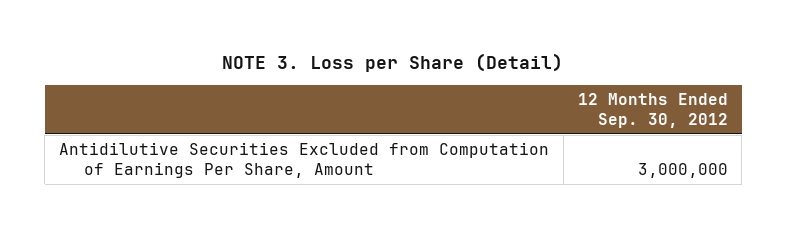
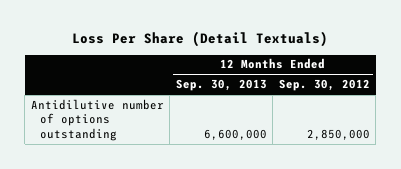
- NOTE 3. Loss per Share (Detail)
+ Loss Per Share (Detail Textuals)
- | 12 Months Ended Sep. 30, 2012
+ | 12 Months Ended Sep. 30, 2013 | 12 Months Ended Sep. 30, 2012
- Antidilutive Securities Excluded from Computation of Earnings Per Share, Amount | 3,000,000
+ Antidilutive number of options outstanding | 6,600,000 | 2,850,000

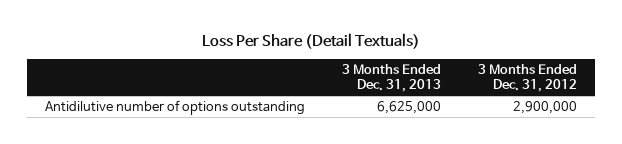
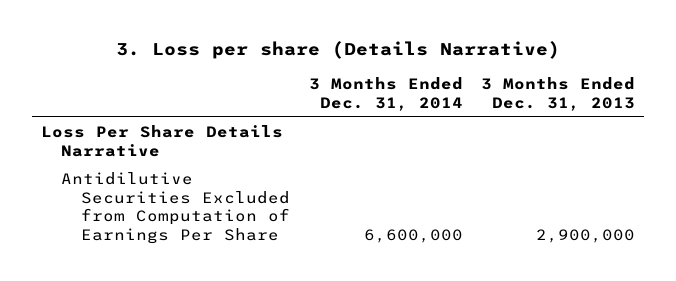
- Loss Per Share (Detail Textuals)
+ 3. Loss per share (Details Narrative)
- | 3 Months Ended Dec. 31, 2013 | 3 Months Ended Dec. 31, 2012
+ | 3 Months Ended Dec. 31, 2014 | 3 Months Ended Dec. 31, 2013
- Antidilutive number of options outstanding | 6,625,000 | 2,900,000
+ Loss Per Share Details Narrative
+ Antidilutive Securities Excluded from Computation of Earnings Per Share | 6,600,000 | 2,900,000

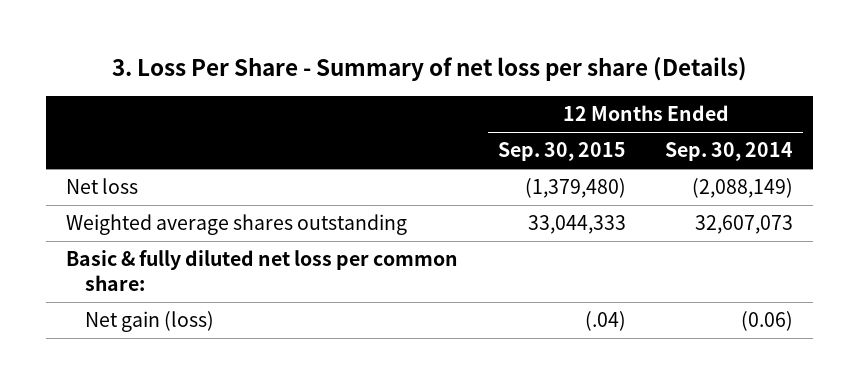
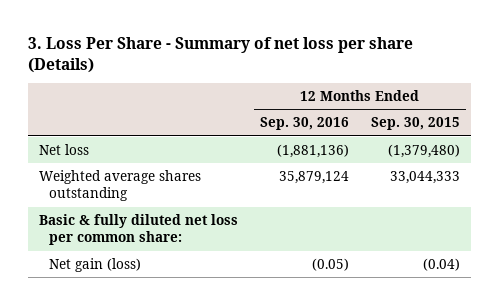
- | 12 Months Ended Sep. 30, 2015 | 12 Months Ended Sep. 30, 2014
+ | 12 Months Ended Sep. 30, 2016 | 12 Months Ended Sep. 30, 2015
- Net gain (loss) | (.04) | (0.06)
+ Net gain (loss) | (0.05) | (0.04)

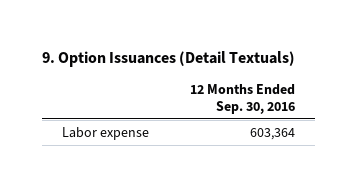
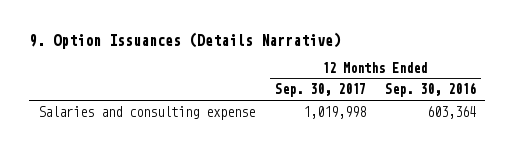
- 9. Option Issuances (Detail Textuals)
+ 9. Option Issuances (Details Narrative)
- | 12 Months Ended Sep. 30, 2016
+ | 12 Months Ended Sep. 30, 2017 | 12 Months Ended Sep. 30, 2016
- Labor expense | 603,364
+ Salaries and consulting expense | 1,019,998 | 603,364

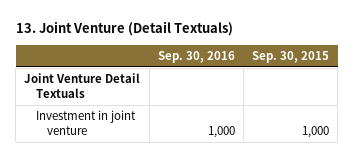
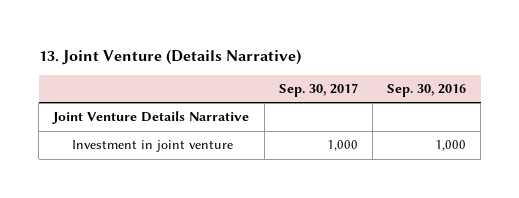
- 13. Joint Venture (Detail Textuals)
+ 13. Joint Venture (Details Narrative)
- | Sep. 30, 2016 | Sep. 30, 2015
+ | Sep. 30, 2017 | Sep. 30, 2016
- Joint Venture Detail Textuals
+ Joint Venture Details Narrative

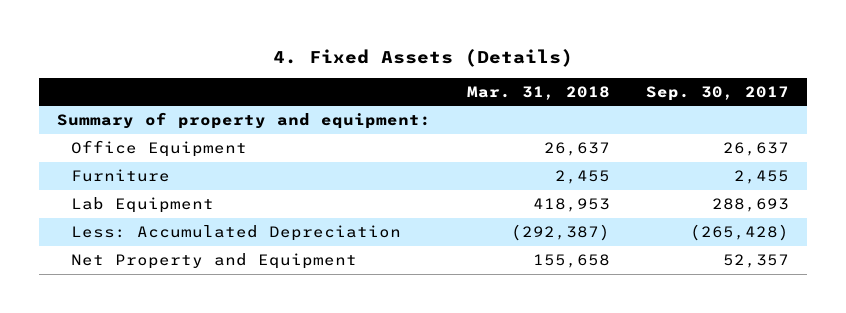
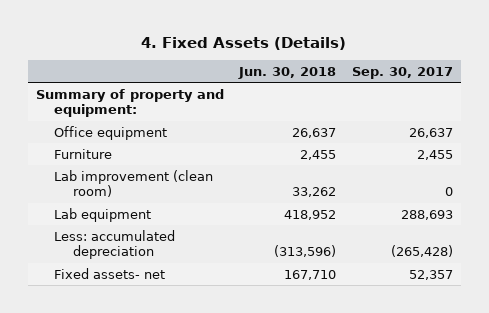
- | Mar. 31, 2018 | Sep. 30, 2017
+ | Jun. 30, 2018 | Sep. 30, 2017
- Office Equipment | 26,637 | 26,637
+ Office equipment | 26,637 | 26,637
- Lab Equipment | 418,953 | 288,693
- Less: Accumulated Depreciation | (292,387) | (265,428)
- Net Property and Equipment | 155,658 | 52,357
+ Lab improvement (clean room) | 33,262 | 0
+ Lab equipment | 418,952 | 288,693
+ Less: accumulated depreciation | (313,596) | (265,428)
+ Fixed assets- net | 167,710 | 52,357

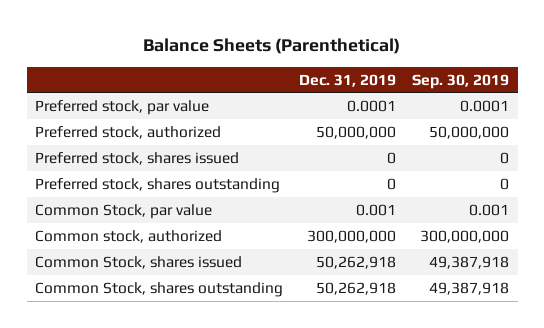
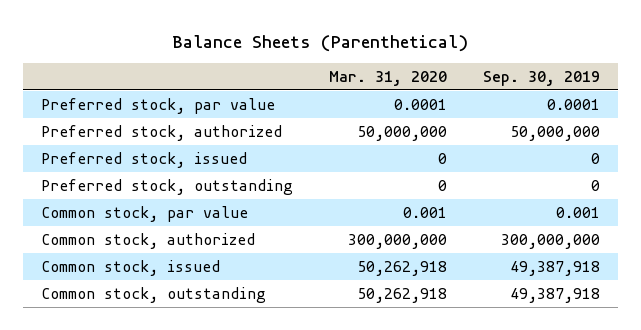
- | Dec. 31, 2019 | Sep. 30, 2019
+ | Mar. 31, 2020 | Sep. 30, 2019
- Preferred stock, shares issued | 0 | 0
- Preferred stock, shares outstanding | 0 | 0
- Common Stock, par value | 0.001 | 0.001
+ Preferred stock, issued | 0 | 0
+ Preferred stock, outstanding | 0 | 0
+ Common stock, par value | 0.001 | 0.001
- Common Stock, shares issued | 50,262,918 | 49,387,918
- Common Stock, shares outstanding | 50,262,918 | 49,387,918
+ Common stock, issued | 50,262,918 | 49,387,918
+ Common stock, outstanding | 50,262,918 | 49,387,918

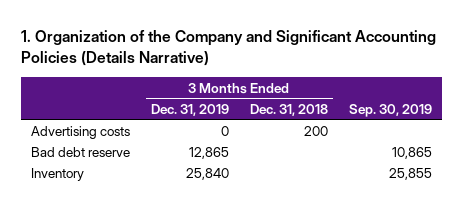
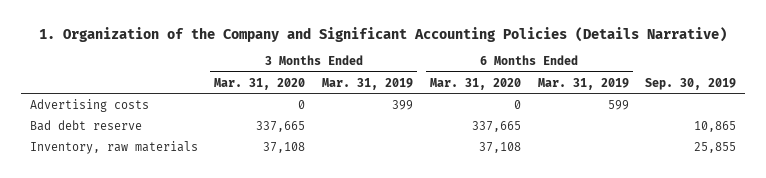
- | 3 Months Ended Dec. 31, 2019 | 3 Months Ended Dec. 31, 2018 | Sep. 30, 2019
+ | 3 Months Ended Mar. 31, 2020 | 3 Months Ended Mar. 31, 2019 | 6 Months Ended Mar. 31, 2020 | 6 Months Ended Mar. 31, 2019 | Sep. 30, 2019
- Inventory | 25,840 | | 25,855
+ Inventory, raw materials | 37,108 | | 37,108 | | 25,855

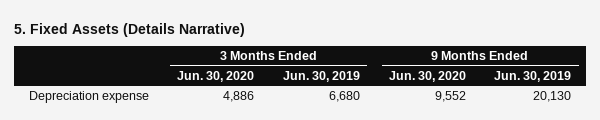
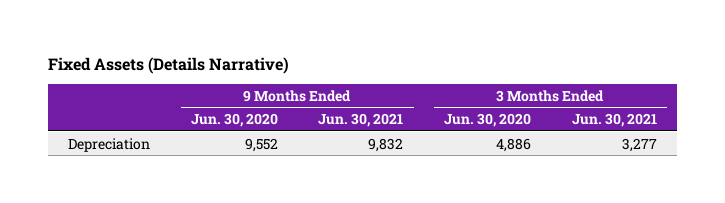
- 5. Fixed Assets (Details Narrative)
+ Fixed Assets (Details Narrative)
- | 3 Months Ended Jun. 30, 2020 | 3 Months Ended Jun. 30, 2019 | 9 Months Ended Jun. 30, 2020 | 9 Months Ended Jun. 30, 2019
+ | 9 Months Ended Jun. 30, 2020 | 9 Months Ended Jun. 30, 2021 | 3 Months Ended Jun. 30, 2020 | 3 Months Ended Jun. 30, 2021
- Depreciation expense | 4,886 | 6,680 | 9,552 | 20,130
+ Depreciation | 9,552 | 9,832 | 4,886 | 3,277

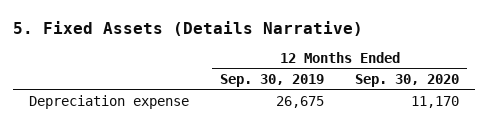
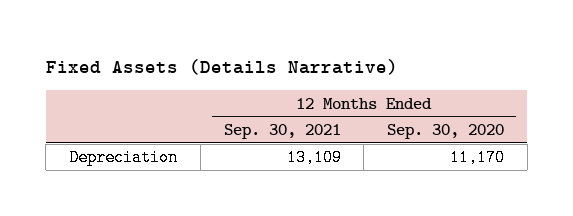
- 5. Fixed Assets (Details Narrative)
+ Fixed Assets (Details Narrative)
- | 12 Months Ended Sep. 30, 2019 | 12 Months Ended Sep. 30, 2020
+ | 12 Months Ended Sep. 30, 2021 | 12 Months Ended Sep. 30, 2020
- Depreciation expense | 26,675 | 11,170
+ Depreciation | 13,109 | 11,170

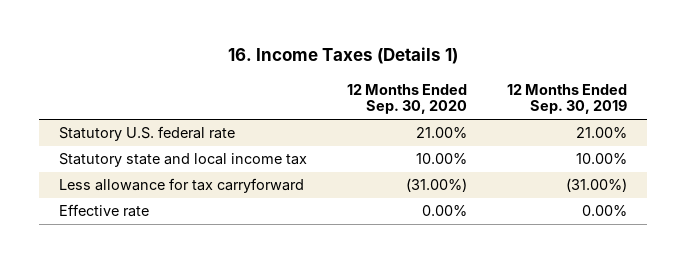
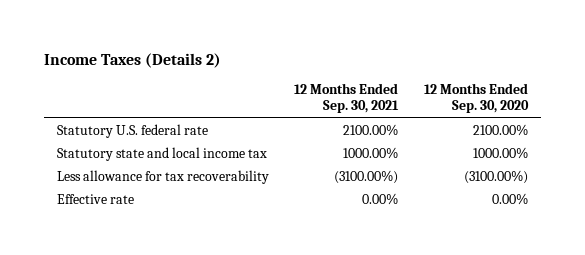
- 16. Income Taxes (Details 1)
+ Income Taxes (Details 2)
- | 12 Months Ended Sep. 30, 2020 | 12 Months Ended Sep. 30, 2019
+ | 12 Months Ended Sep. 30, 2021 | 12 Months Ended Sep. 30, 2020
- Statutory U.S. federal rate | 21.00% | 21.00%
- Statutory state and local income tax | 10.00% | 10.00%
- Less allowance for tax carryforward | (31.00%) | (31.00%)
+ Statutory U.S. federal rate | 2100.00% | 2100.00%
+ Statutory state and local income tax | 1000.00% | 1000.00%
+ Less allowance for tax recoverability | (3100.00%) | (3100.00%)

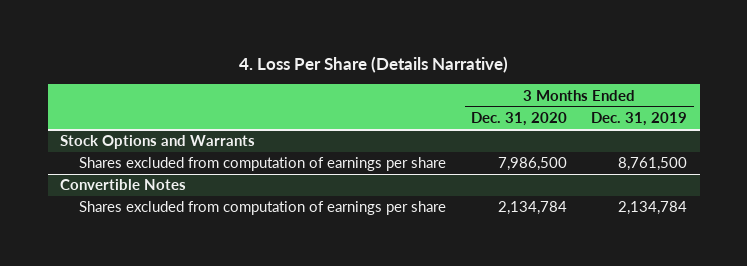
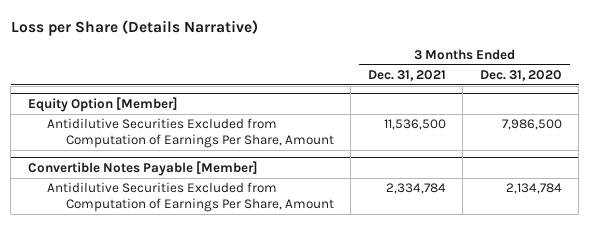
- 4. Loss Per Share (Details Narrative)
+ Loss per Share (Details Narrative)
- | 3 Months Ended Dec. 31, 2020 | 3 Months Ended Dec. 31, 2019
+ | 3 Months Ended Dec. 31, 2021 | 3 Months Ended Dec. 31, 2020
- Stock Options and Warrants
- Shares excluded from computation of earnings per share | 7,986,500 | 8,761,500
- Convertible Notes
- Shares excluded from computation of earnings per share | 2,134,784 | 2,134,784
+ Equity Option [Member]
+ Antidilutive Securities Excluded from Computation of Earnings Per Share, Amount | 11,536,500 | 7,986,500
+ Convertible Notes Payable [Member]
+ Antidilutive Securities Excluded from Computation of Earnings Per Share, Amount | 2,334,784 | 2,134,784

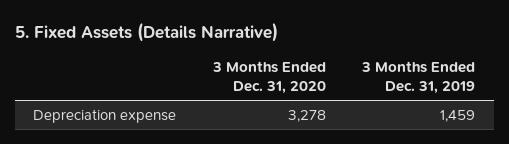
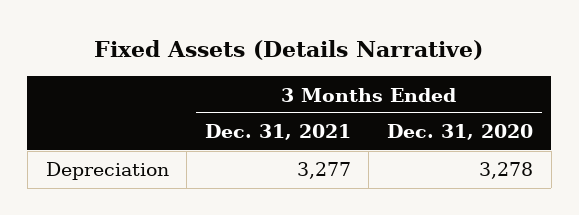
- 5. Fixed Assets (Details Narrative)
+ Fixed Assets (Details Narrative)
- | 3 Months Ended Dec. 31, 2020 | 3 Months Ended Dec. 31, 2019
+ | 3 Months Ended Dec. 31, 2021 | 3 Months Ended Dec. 31, 2020
- Depreciation expense | 3,278 | 1,459
+ Depreciation | 3,277 | 3,278

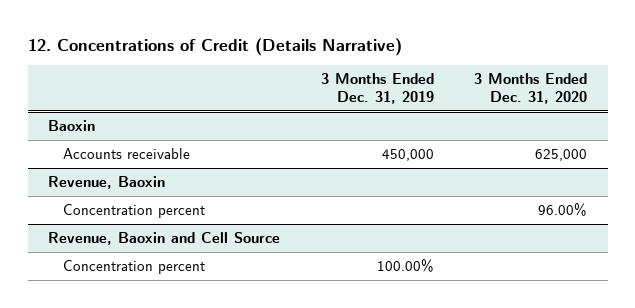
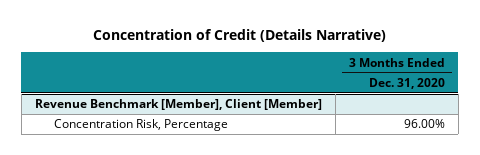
- 12. Concentrations of Credit (Details Narrative)
+ Concentration of Credit (Details Narrative)
- | 3 Months Ended Dec. 31, 2019 | 3 Months Ended Dec. 31, 2020
+ | 3 Months Ended Dec. 31, 2020
- Baoxin
- Accounts receivable | 450,000 | 625,000
- Revenue, Baoxin
- Concentration percent | | 96.00%
- Revenue, Baoxin and Cell Source
- Concentration percent | 100.00% |
+ Revenue Benchmark [Member], Client [Member]
+ Concentration Risk, Percentage | 96.00%

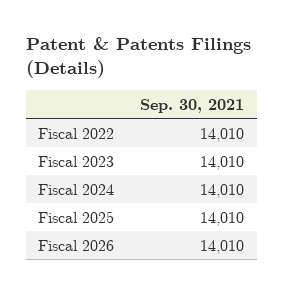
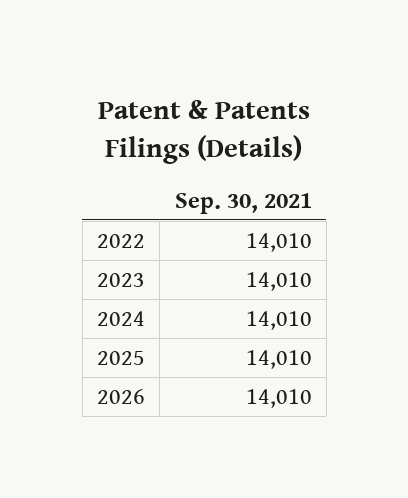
- Fiscal 2022 | 14,010
- Fiscal 2023 | 14,010
- Fiscal 2024 | 14,010
- Fiscal 2025 | 14,010
- Fiscal 2026 | 14,010
+ 2022 | 14,010
+ 2023 | 14,010
+ 2024 | 14,010
+ 2025 | 14,010
+ 2026 | 14,010

